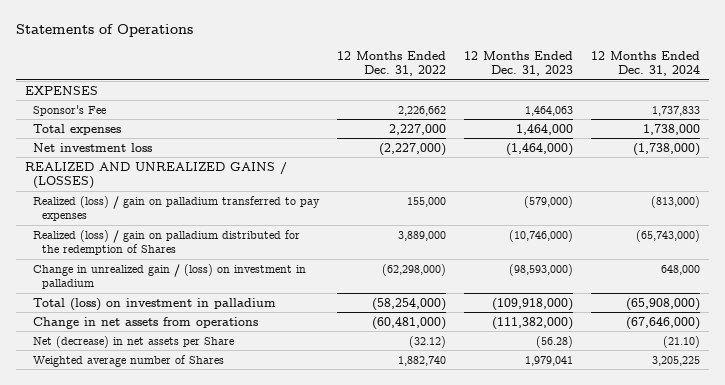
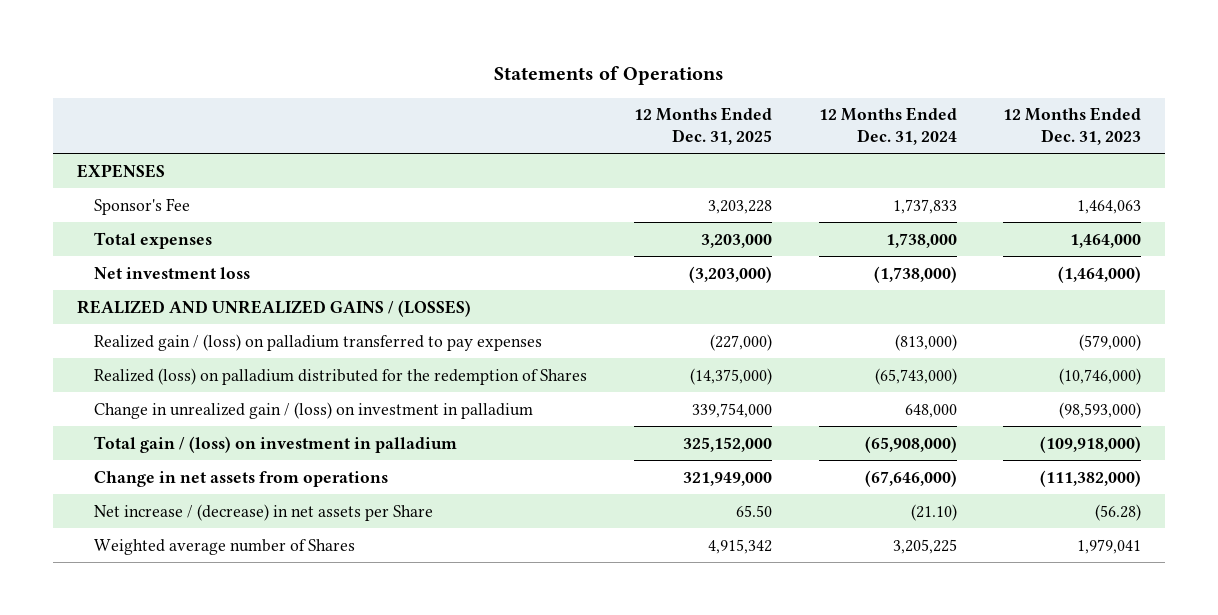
- | 12 Months Ended Dec. 31, 2022 | 12 Months Ended Dec. 31, 2023 | 12 Months Ended Dec. 31, 2024
+ | 12 Months Ended Dec. 31, 2025 | 12 Months Ended Dec. 31, 2024 | 12 Months Ended Dec. 31, 2023
- Realized (loss) / gain on palladium transferred to pay expenses | 155,000 | (579,000) | (813,000)
- Realized (loss) / gain on palladium distributed for the redemption of Shares | 3,889,000 | (10,746,000) | (65,743,000)
+ Realized gain / (loss) on palladium transferred to pay expenses | (227,000) | (813,000) | (579,000)
+ Realized (loss) on palladium distributed for the redemption of Shares | (14,375,000) | (65,743,000) | (10,746,000)
- Total (loss) on investment in palladium | (58,254,000) | (109,918,000) | (65,908,000)
+ Total gain / (loss) on investment in palladium | 325,152,000 | (65,908,000) | (109,918,000)
- Net (decrease) in net assets per Share | (32.12) | (56.28) | (21.10)
+ Net increase / (decrease) in net assets per Share | 65.50 | (21.10) | (56.28)

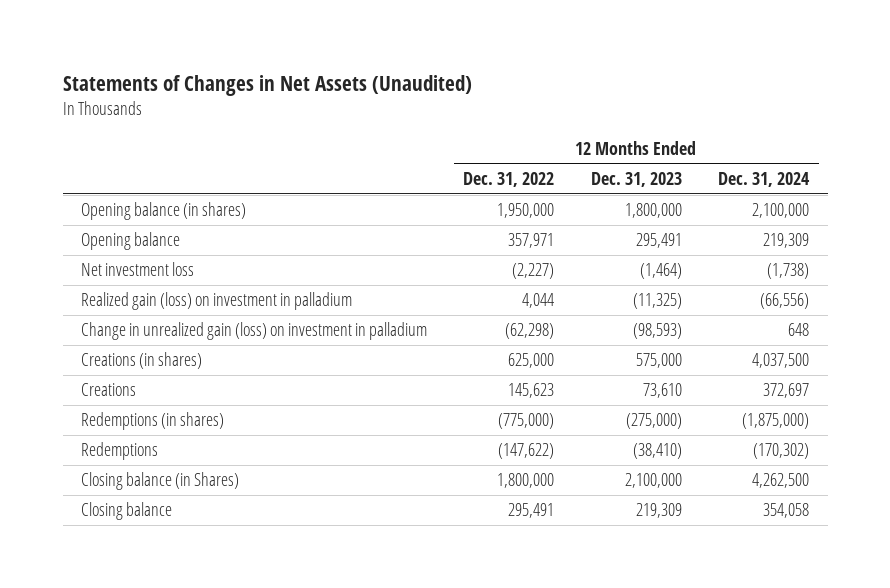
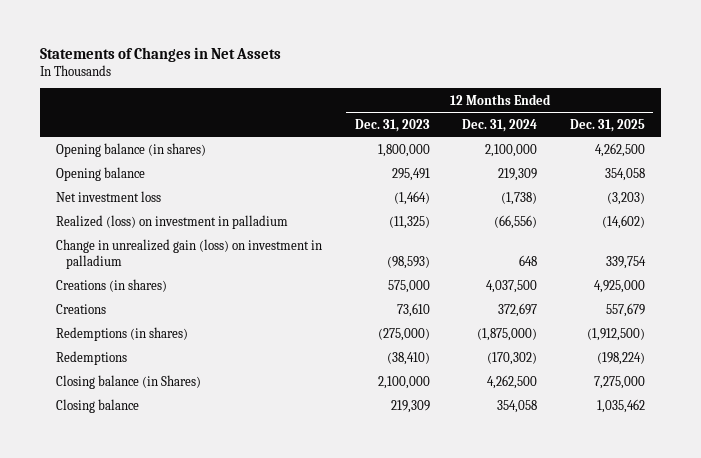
- Statements of Changes in Net Assets (Unaudited)
+ Statements of Changes in Net Assets
- | 12 Months Ended Dec. 31, 2022 | 12 Months Ended Dec. 31, 2023 | 12 Months Ended Dec. 31, 2024
+ | 12 Months Ended Dec. 31, 2023 | 12 Months Ended Dec. 31, 2024 | 12 Months Ended Dec. 31, 2025
- Realized gain (loss) on investment in palladium | 4,044 | (11,325) | (66,556)
+ Realized (loss) on investment in palladium | (11,325) | (66,556) | (14,602)

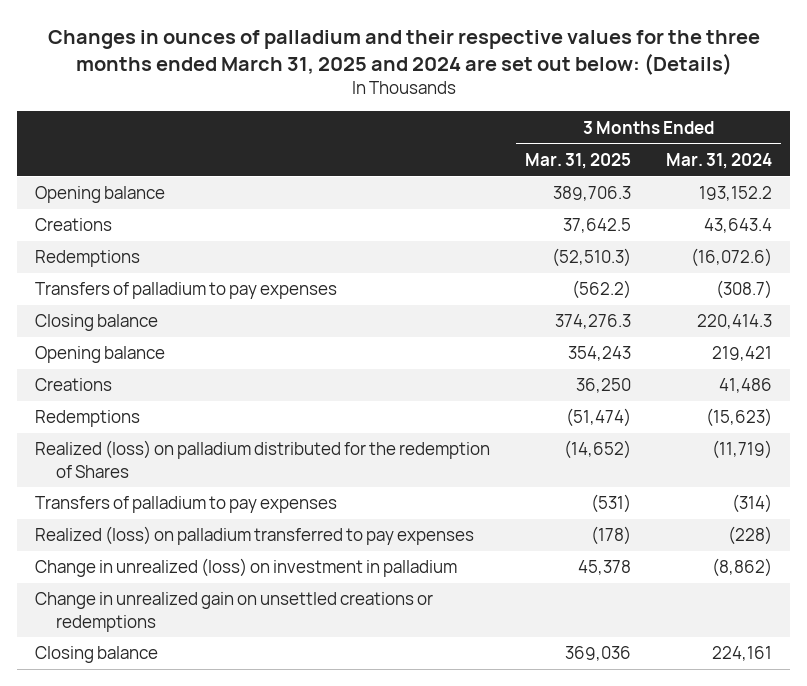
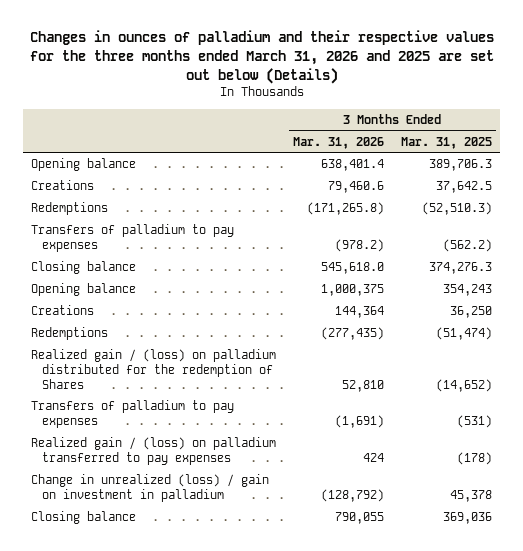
- Changes in ounces of palladium and their respective values for the three months ended March 31, 2025 and 2024 are set out below: (Details)
+ Changes in ounces of palladium and their respective values for the three months ended March 31, 2026 and 2025 are set out below (Details)
- | 3 Months Ended Mar. 31, 2025 | 3 Months Ended Mar. 31, 2024
+ | 3 Months Ended Mar. 31, 2026 | 3 Months Ended Mar. 31, 2025
- Realized (loss) on palladium distributed for the redemption of Shares | (14,652) | (11,719)
+ Realized gain / (loss) on palladium distributed for the redemption of Shares | 52,810 | (14,652)
- Realized (loss) on palladium transferred to pay expenses | (178) | (228)
- Change in unrealized (loss) on investment in palladium | 45,378 | (8,862)
- Change in unrealized gain on unsettled creations or redemptions
+ Realized gain / (loss) on palladium transferred to pay expenses | 424 | (178)
+ Change in unrealized (loss) / gain on investment in palladium | (128,792) | 45,378

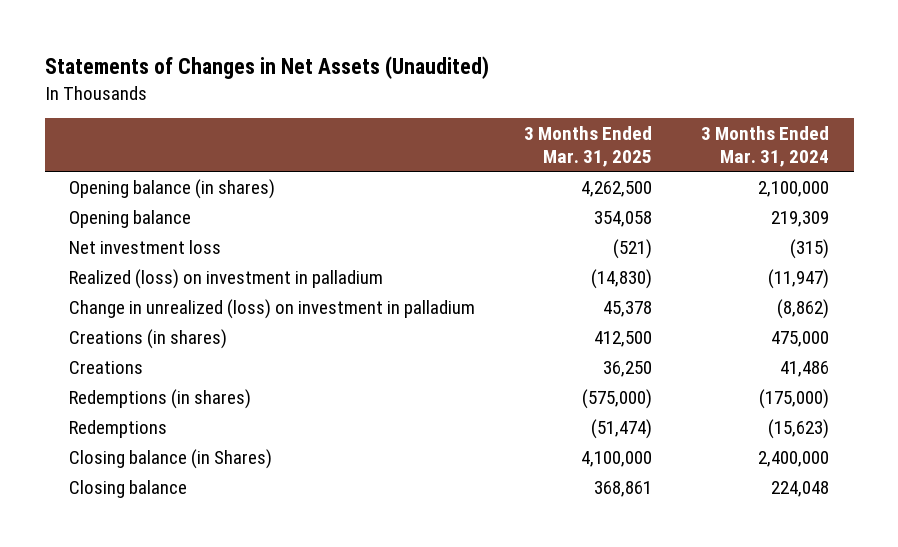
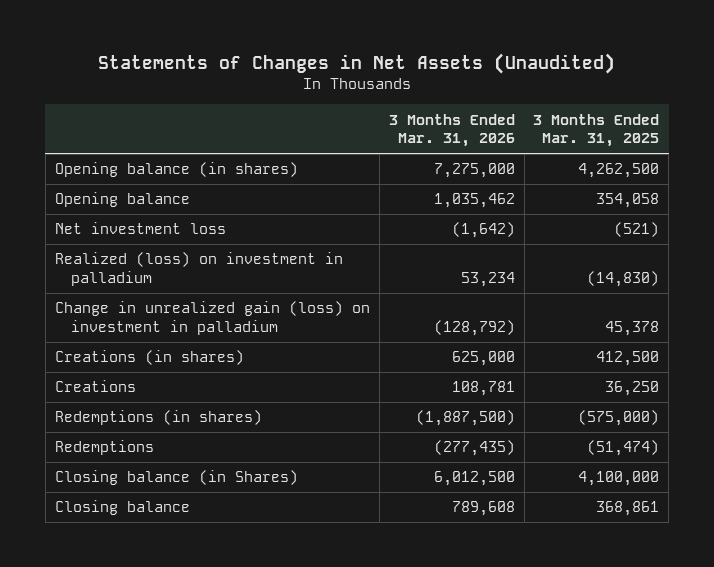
- | 3 Months Ended Mar. 31, 2025 | 3 Months Ended Mar. 31, 2024
+ | 3 Months Ended Mar. 31, 2026 | 3 Months Ended Mar. 31, 2025
- Change in unrealized (loss) on investment in palladium | 45,378 | (8,862)
+ Change in unrealized gain (loss) on investment in palladium | (128,792) | 45,378

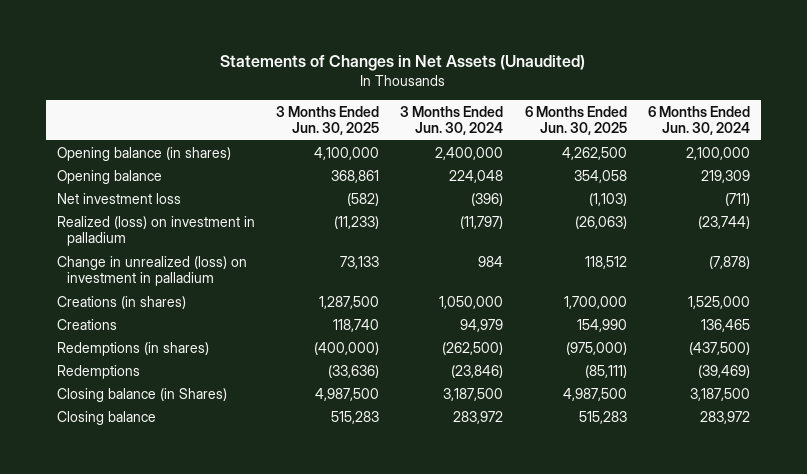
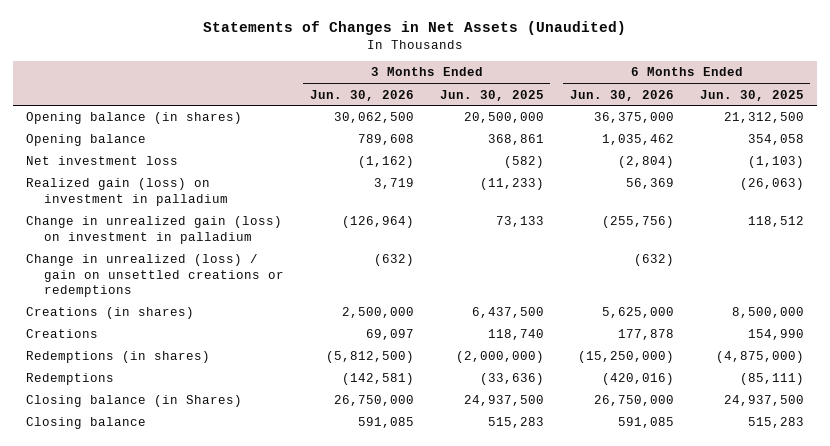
- | 3 Months Ended Jun. 30, 2025 | 3 Months Ended Jun. 30, 2024 | 6 Months Ended Jun. 30, 2025 | 6 Months Ended Jun. 30, 2024
+ | 3 Months Ended Jun. 30, 2026 | 3 Months Ended Jun. 30, 2025 | 6 Months Ended Jun. 30, 2026 | 6 Months Ended Jun. 30, 2025
- Opening balance (in shares) | 4,100,000 | 2,400,000 | 4,262,500 | 2,100,000
+ Opening balance (in shares) | 30,062,500 | 20,500,000 | 36,375,000 | 21,312,500
- Realized (loss) on investment in palladium | (11,233) | (11,797) | (26,063) | (23,744)
- Change in unrealized (loss) on investment in palladium | 73,133 | 984 | 118,512 | (7,878)
- Creations (in shares) | 1,287,500 | 1,050,000 | 1,700,000 | 1,525,000
+ Realized gain (loss) on investment in palladium | 3,719 | (11,233) | 56,369 | (26,063)
+ Change in unrealized gain (loss) on investment in palladium | (126,964) | 73,133 | (255,756) | 118,512
+ Change in unrealized (loss) / gain on unsettled creations or redemptions | (632) | | (632) |
+ Creations (in shares) | 2,500,000 | 6,437,500 | 5,625,000 | 8,500,000
- Redemptions (in shares) | (400,000) | (262,500) | (975,000) | (437,500)
+ Redemptions (in shares) | (5,812,500) | (2,000,000) | (15,250,000) | (4,875,000)
- Closing balance (in Shares) | 4,987,500 | 3,187,500 | 4,987,500 | 3,187,500
+ Closing balance (in Shares) | 26,750,000 | 24,937,500 | 26,750,000 | 24,937,500

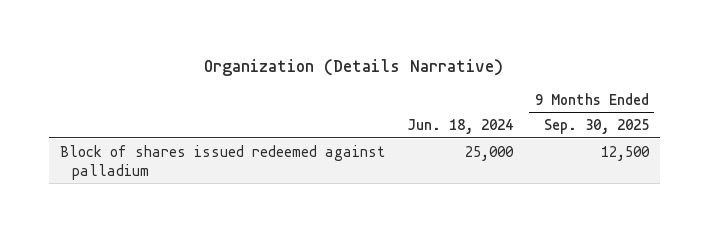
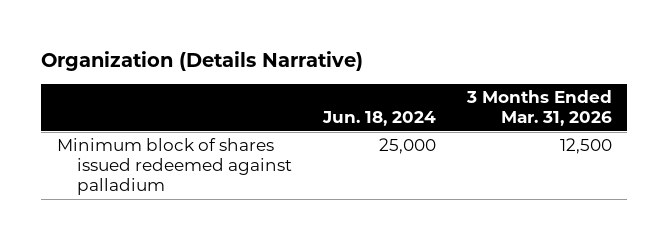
- | Jun. 18, 2024 | 9 Months Ended Sep. 30, 2025
+ | Jun. 18, 2024 | 3 Months Ended Mar. 31, 2026
- Block of shares issued redeemed against palladium | 25,000 | 12,500
+ Minimum block of shares issued redeemed against palladium | 25,000 | 12,500

